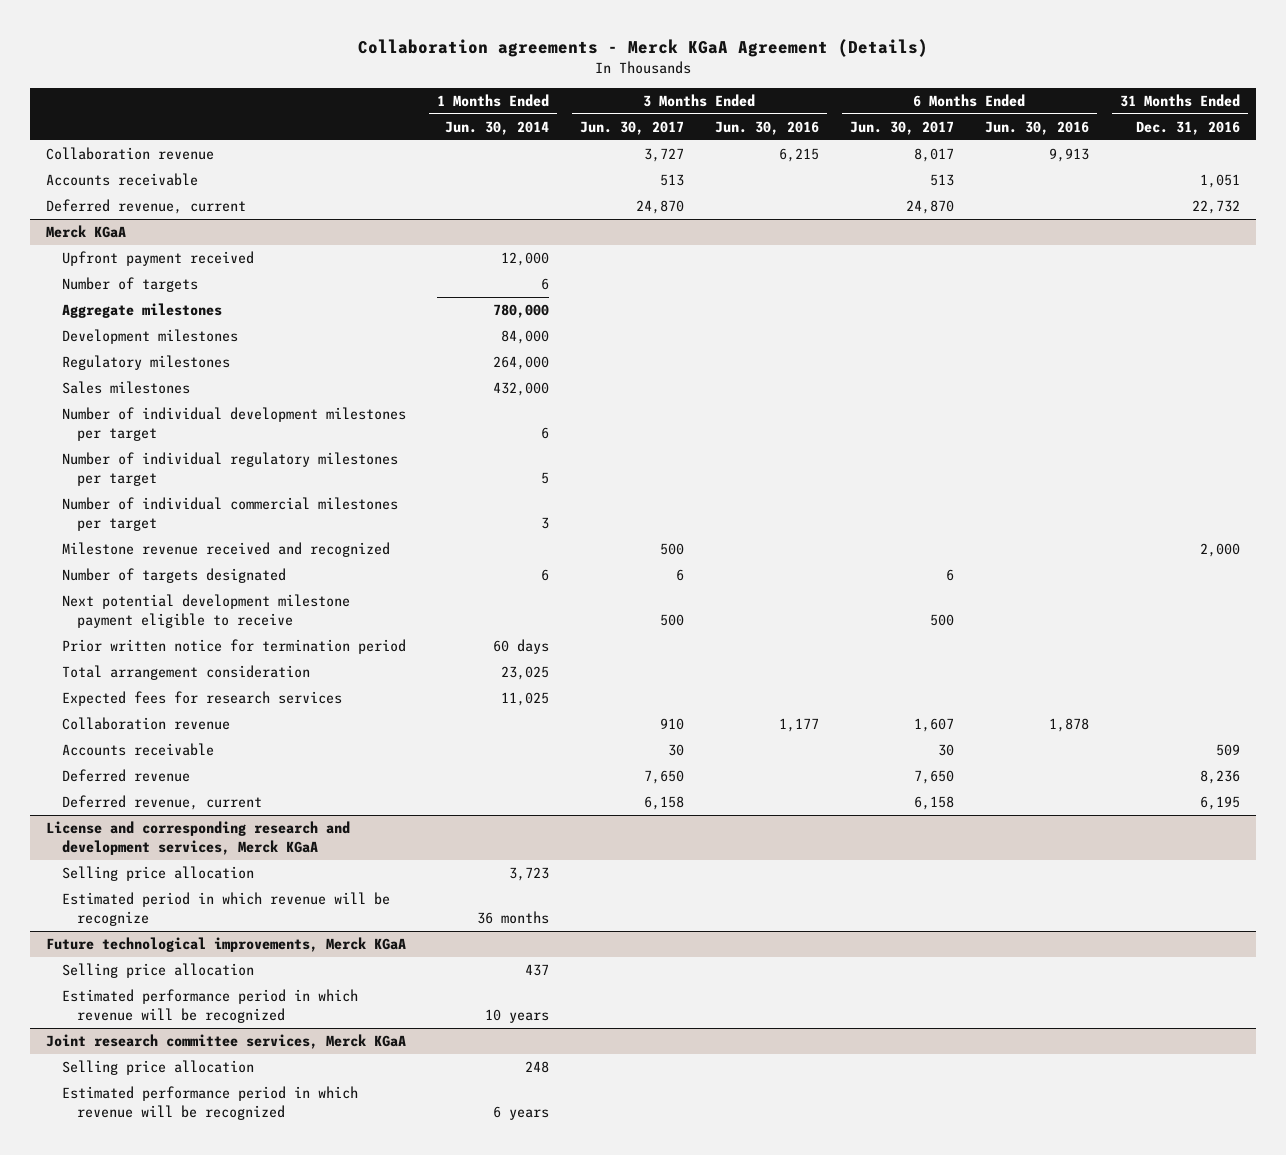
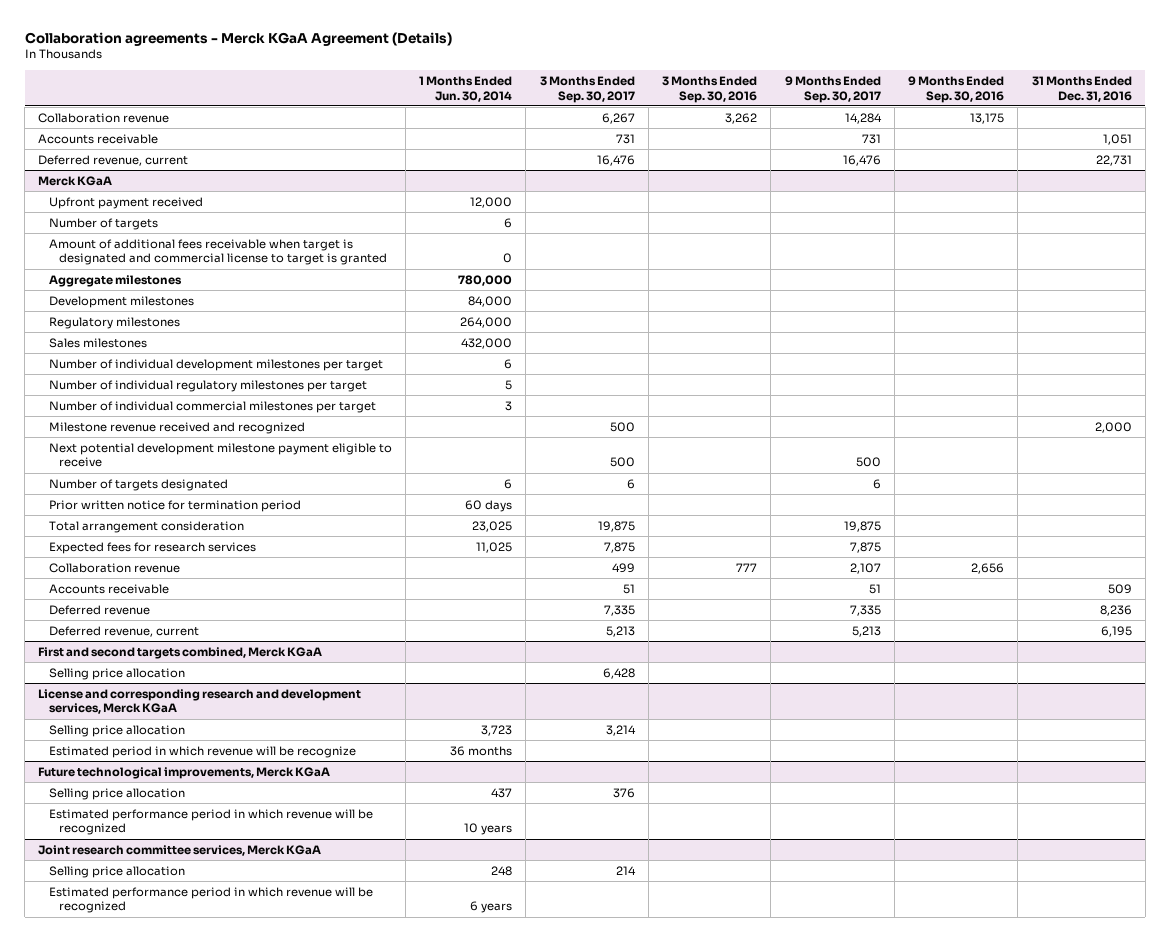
- | 1 Months Ended Jun. 30, 2014 | 3 Months Ended Jun. 30, 2017 | 3 Months Ended Jun. 30, 2016 | 6 Months Ended Jun. 30, 2017 | 6 Months Ended Jun. 30, 2016 | 31 Months Ended Dec. 31, 2016
+ | 1 Months Ended Jun. 30, 2014 | 3 Months Ended Sep. 30, 2017 | 3 Months Ended Sep. 30, 2016 | 9 Months Ended Sep. 30, 2017 | 9 Months Ended Sep. 30, 2016 | 31 Months Ended Dec. 31, 2016
- Deferred revenue, current | | 24,870 | | 24,870 | | 22,732
+ Deferred revenue, current | | 16,476 | | 16,476 | | 22,731
@ Merck KGaA
+ Amount of additional fees receivable when target is designated and commercial license to target is granted | 0 | | | | |
moved down: Number of targets designated | 6 | 6 | | 6 | |
+ First and second targets combined, Merck KGaA
+ Selling price allocation | | 6,428 | | | |

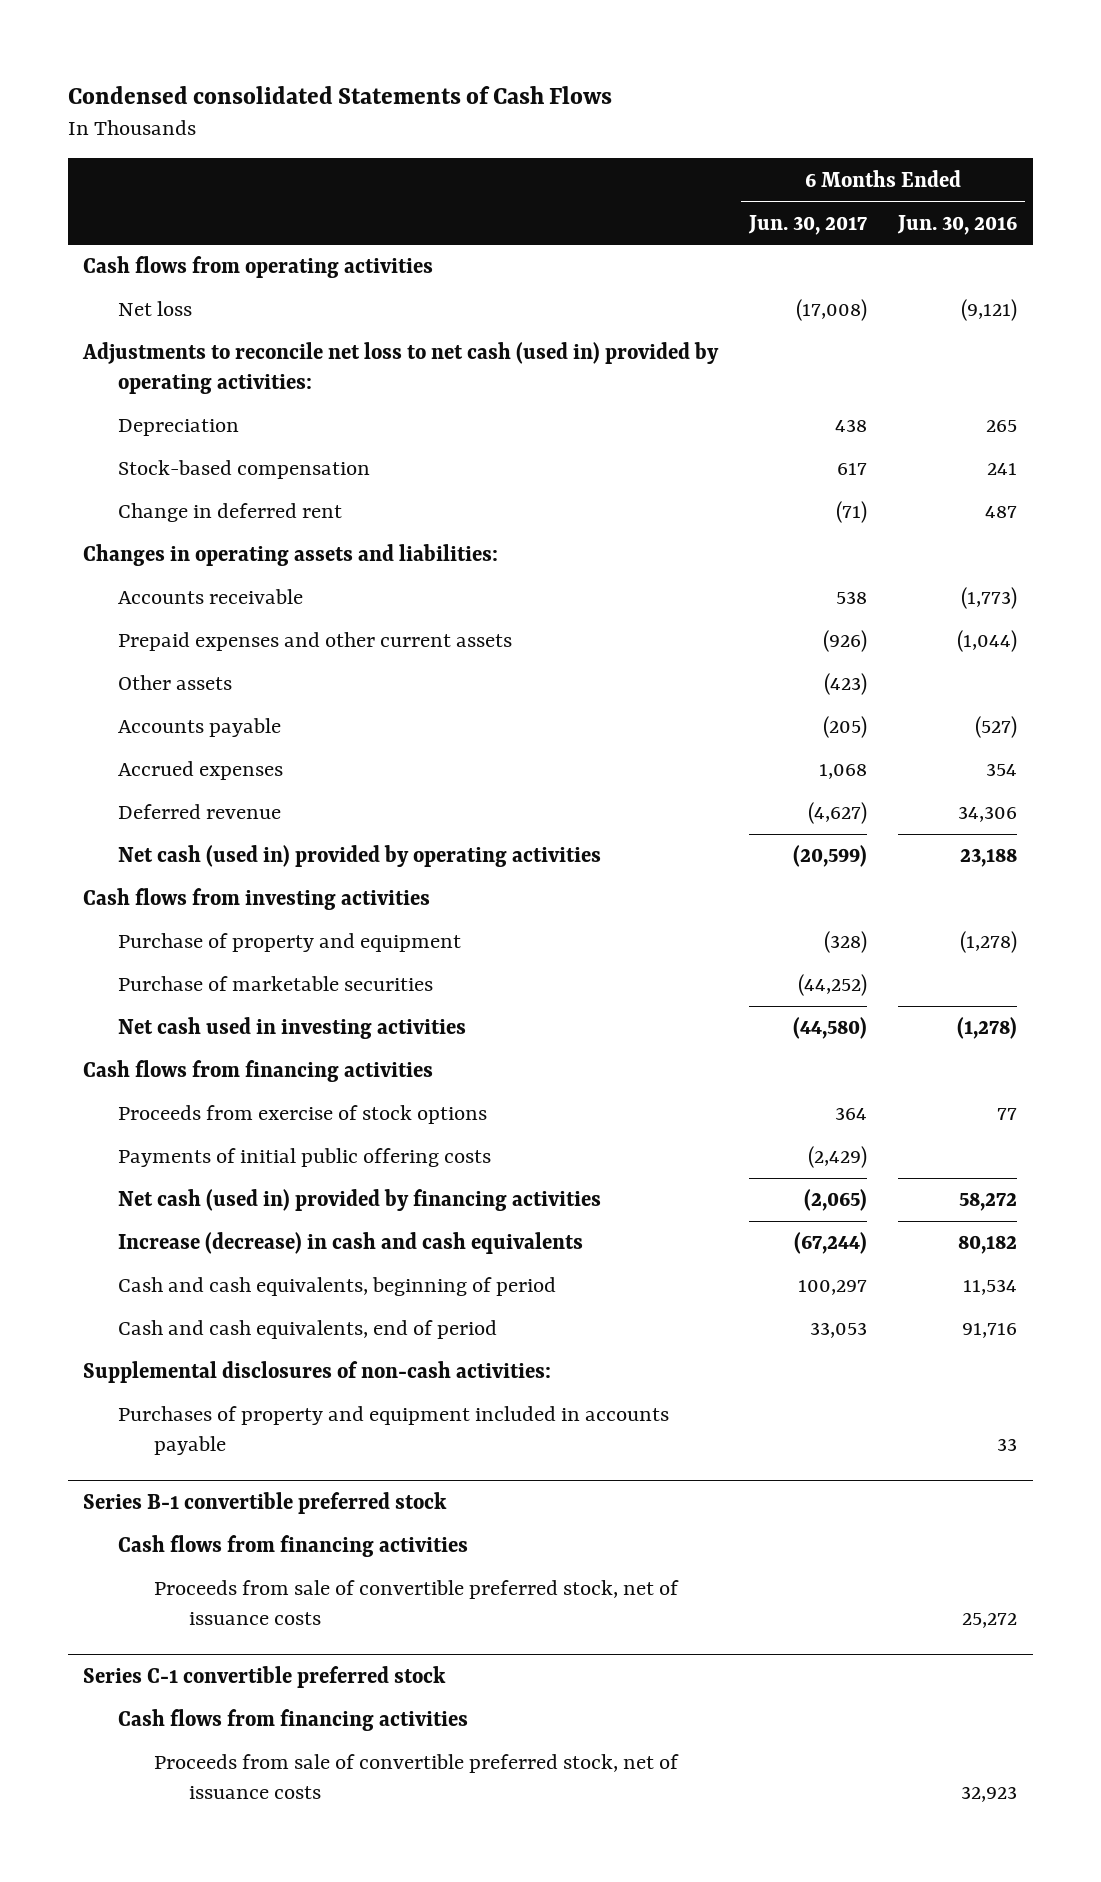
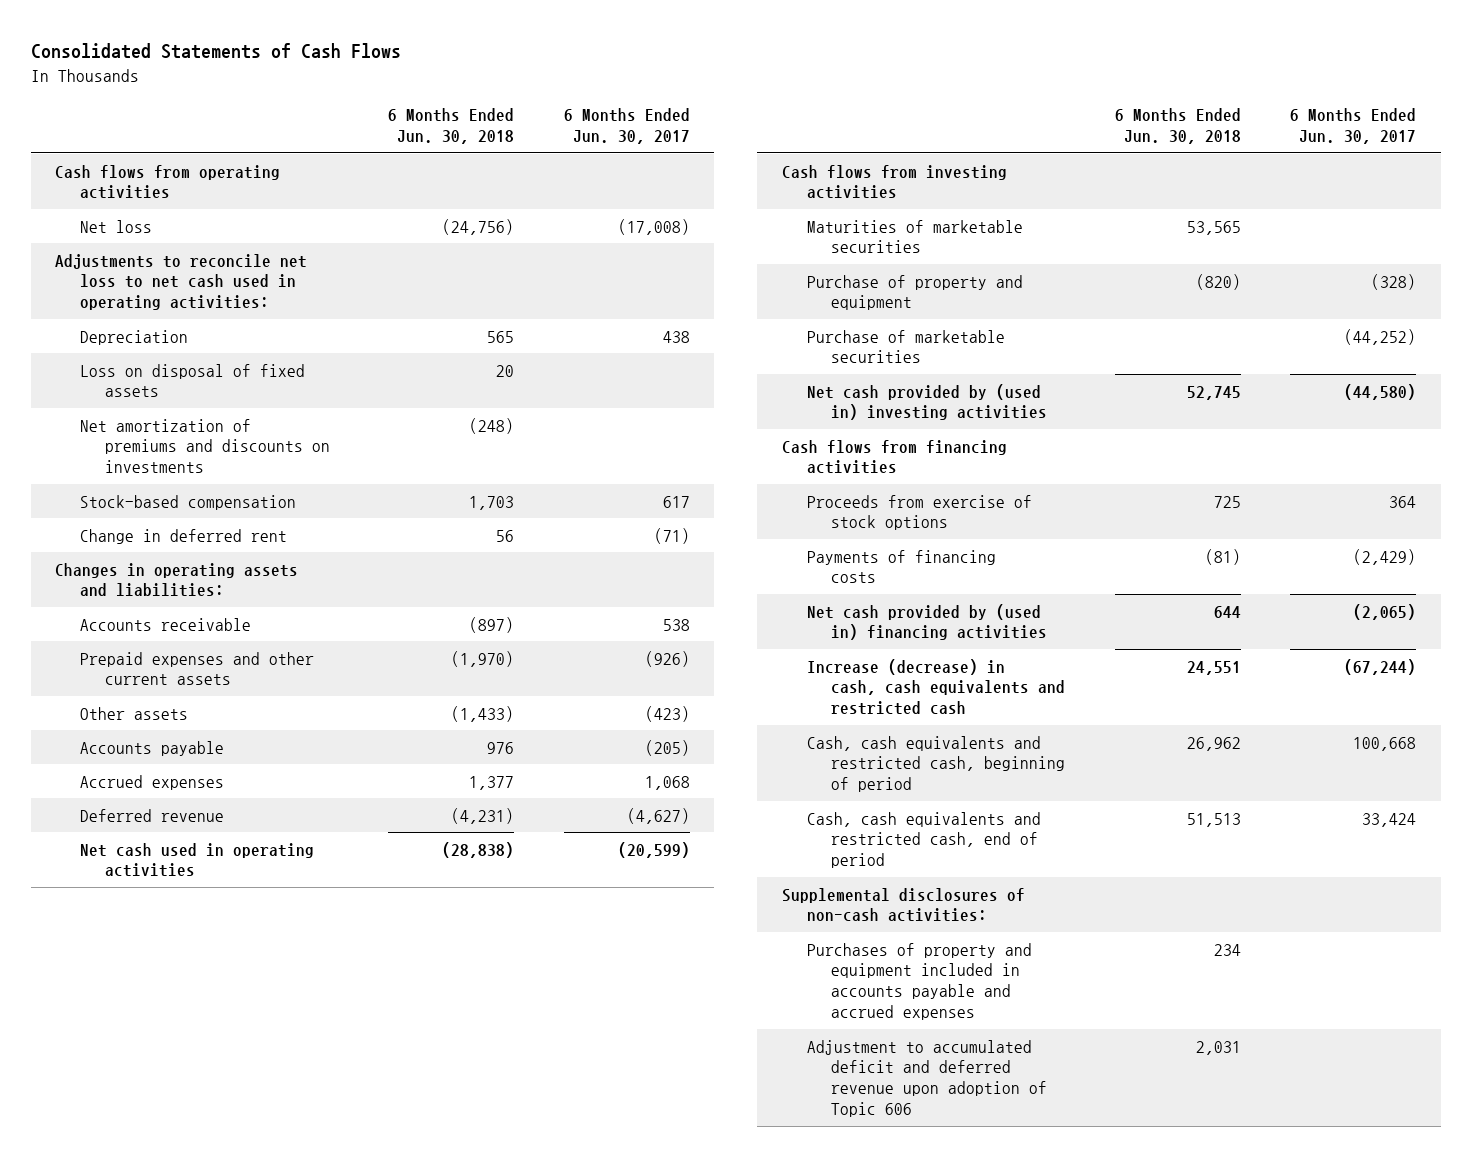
- Condensed consolidated Statements of Cash Flows
+ Consolidated Statements of Cash Flows
- | 6 Months Ended Jun. 30, 2017 | 6 Months Ended Jun. 30, 2016
+ | 6 Months Ended Jun. 30, 2018 | 6 Months Ended Jun. 30, 2017
- Adjustments to reconcile net loss to net cash (used in) provided by operating activities:
+ Adjustments to reconcile net loss to net cash used in operating activities:
+ Loss on disposal of fixed assets | 20 |
+ Net amortization of premiums and discounts on investments | (248) |
- Net cash (used in) provided by operating activities | (20,599) | 23,188
+ Net cash used in operating activities | (28,838) | (20,599)
+ Maturities of marketable securities | 53,565 |
- Net cash used in investing activities | (44,580) | (1,278)
+ Net cash provided by (used in) investing activities | 52,745 | (44,580)
- Payments of initial public offering costs | (2,429) |
- Net cash (used in) provided by financing activities | (2,065) | 58,272
- Increase (decrease) in cash and cash equivalents | (67,244) | 80,182
- Cash and cash equivalents, beginning of period | 100,297 | 11,534
- Cash and cash equivalents, end of period | 33,053 | 91,716
+ Payments of financing costs | (81) | (2,429)
+ Net cash provided by (used in) financing activities | 644 | (2,065)
+ Increase (decrease) in cash, cash equivalents and restricted cash | 24,551 | (67,244)
+ Cash, cash equivalents and restricted cash, beginning of period | 26,962 | 100,668
+ Cash, cash equivalents and restricted cash, end of period | 51,513 | 33,424
- Purchases of property and equipment included in accounts payable | | 33
- Series B-1 convertible preferred stock
- Cash flows from financing activities
- Proceeds from sale of convertible preferred stock, net of issuance costs | | 25,272
- Series C-1 convertible preferred stock
- Cash flows from financing activities
- Proceeds from sale of convertible preferred stock, net of issuance costs | | 32,923
+ Purchases of property and equipment included in accounts payable and accrued expenses | 234 |
+ Adjustment to accumulated deficit and deferred revenue upon adoption of Topic 606 | 2,031 |

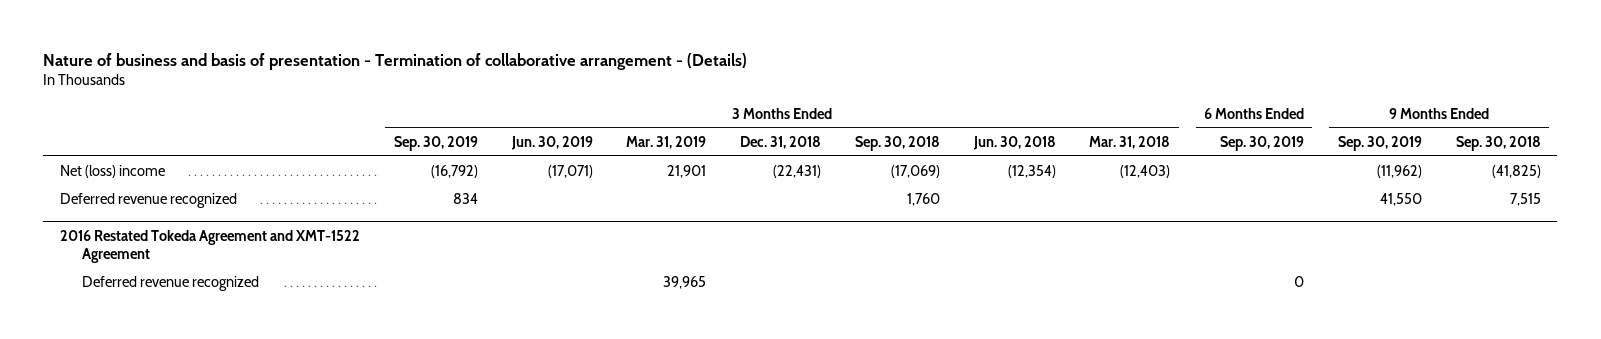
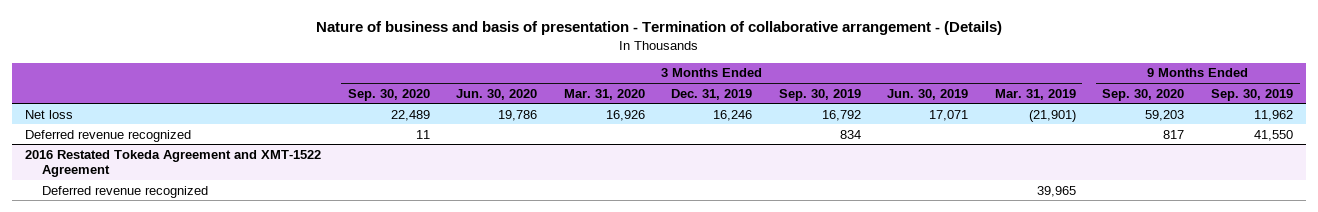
- | 3 Months Ended Sep. 30, 2019 | 3 Months Ended Jun. 30, 2019 | 3 Months Ended Mar. 31, 2019 | 3 Months Ended Dec. 31, 2018 | 3 Months Ended Sep. 30, 2018 | 3 Months Ended Jun. 30, 2018 | 3 Months Ended Mar. 31, 2018 | 6 Months Ended Sep. 30, 2019 | 9 Months Ended Sep. 30, 2019 | 9 Months Ended Sep. 30, 2018
+ | 3 Months Ended Sep. 30, 2020 | 3 Months Ended Jun. 30, 2020 | 3 Months Ended Mar. 31, 2020 | 3 Months Ended Dec. 31, 2019 | 3 Months Ended Sep. 30, 2019 | 3 Months Ended Jun. 30, 2019 | 3 Months Ended Mar. 31, 2019 | 9 Months Ended Sep. 30, 2020 | 9 Months Ended Sep. 30, 2019
- Net (loss) income | (16,792) | (17,071) | 21,901 | (22,431) | (17,069) | (12,354) | (12,403) | | (11,962) | (41,825)
+ Net loss | 22,489 | 19,786 | 16,926 | 16,246 | 16,792 | 17,071 | (21,901) | 59,203 | 11,962

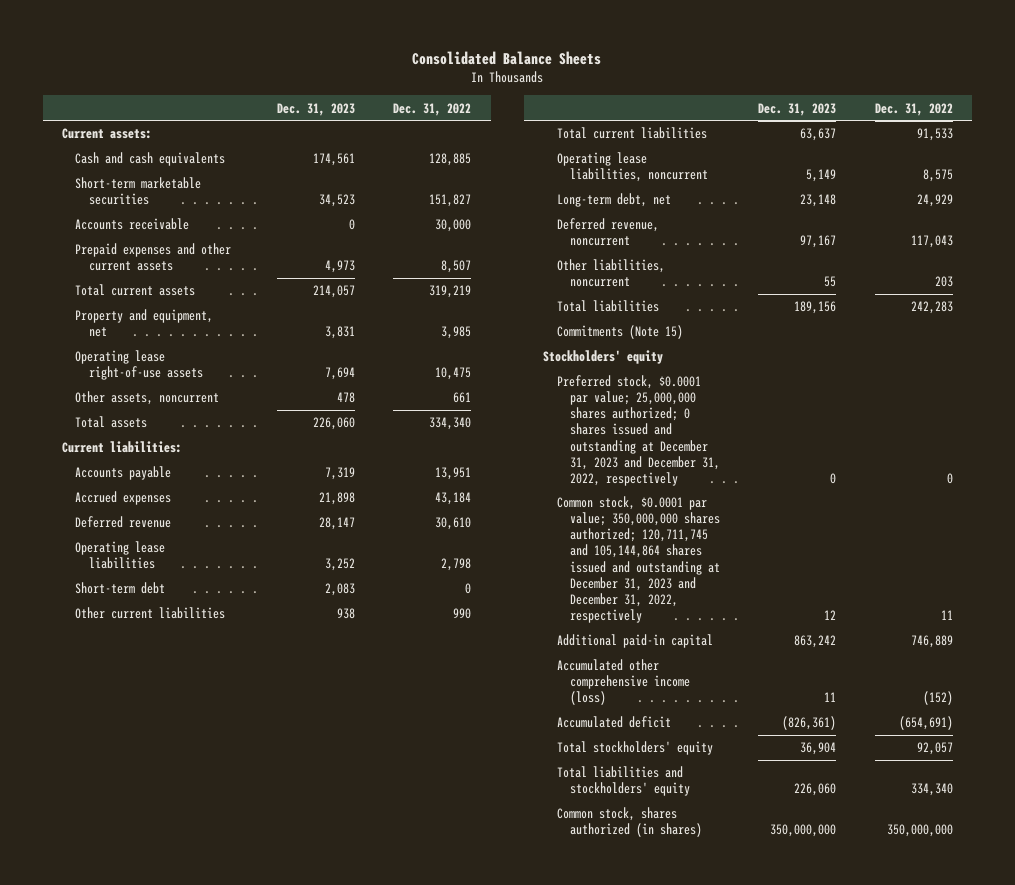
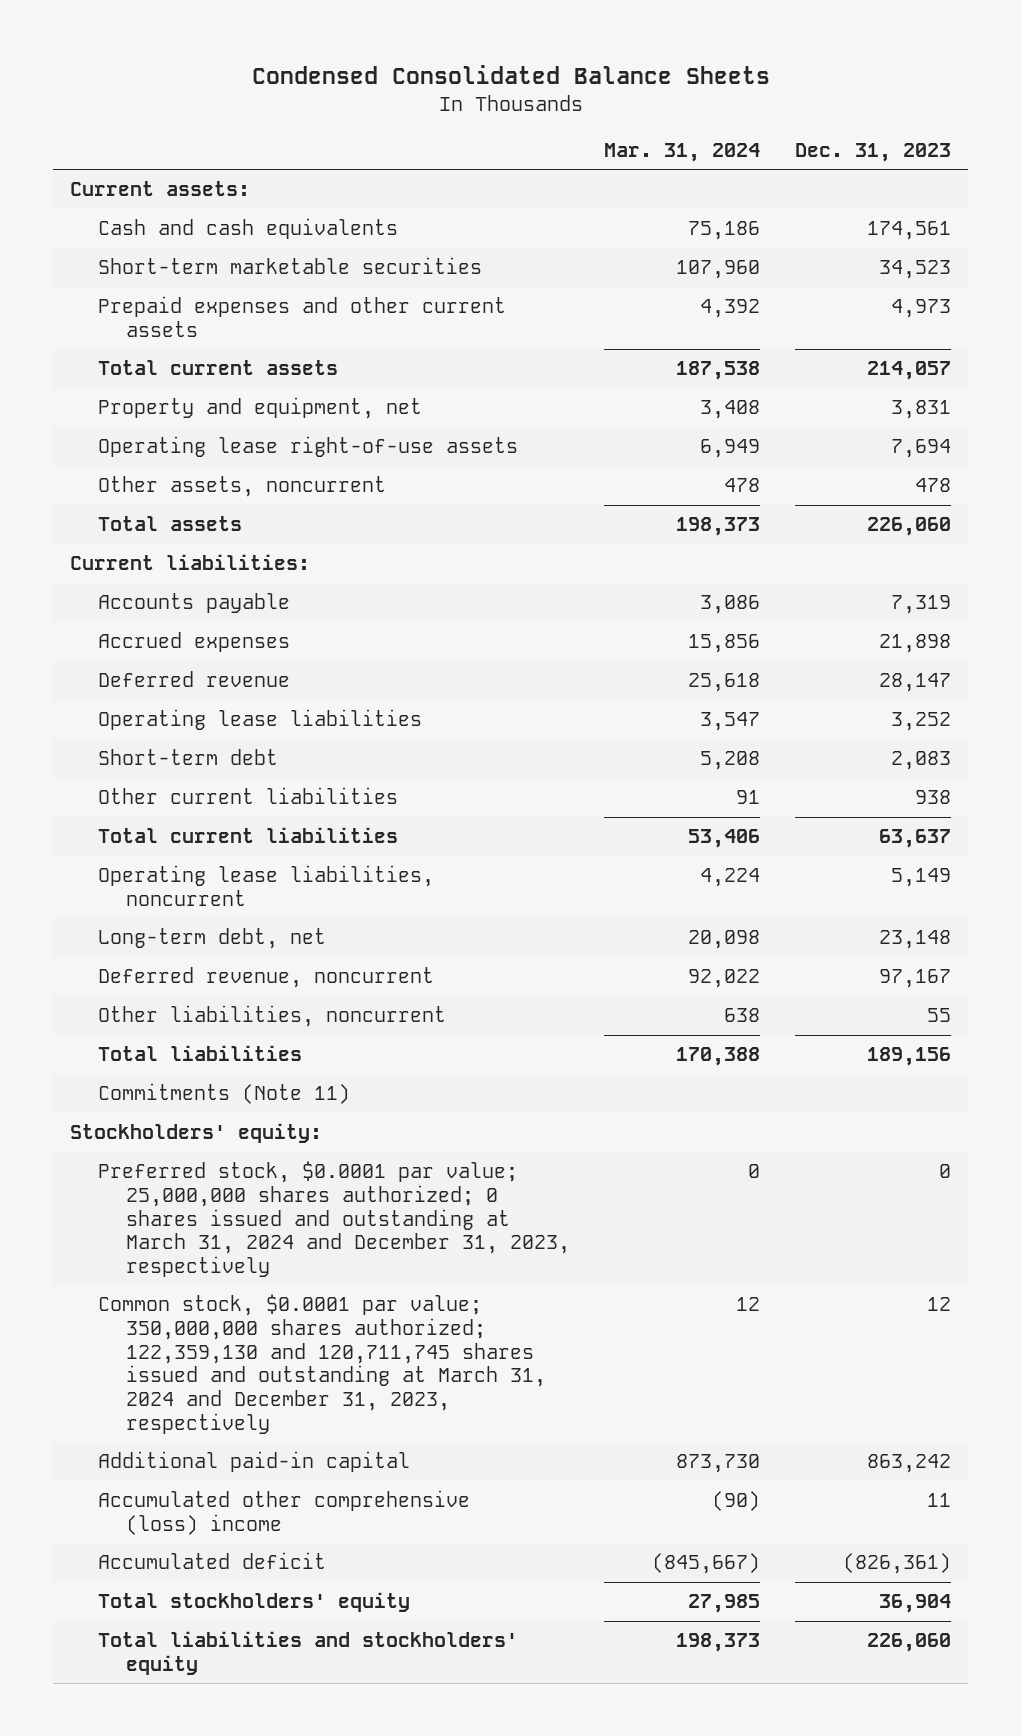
- Consolidated Balance Sheets
+ Condensed Consolidated Balance Sheets
- | Dec. 31, 2023 | Dec. 31, 2022
+ | Mar. 31, 2024 | Dec. 31, 2023
- Accounts receivable | 0 | 30,000
- Commitments (Note 15)
- Stockholders' equity
- Preferred stock, $0.0001 par value; 25,000,000 shares authorized; 0 shares issued and outstanding at December 31, 2023 and December 31, 2022, respectively | 0 | 0
- Common stock, $0.0001 par value; 350,000,000 shares authorized; 120,711,745 and 105,144,864 shares issued and outstanding at December 31, 2023 and December 31, 2022, respectively | 12 | 11
+ Commitments (Note 11)
+ Stockholders' equity:
+ Preferred stock, $0.0001 par value; 25,000,000 shares authorized; 0 shares issued and outstanding at March 31, 2024 and December 31, 2023, respectively | 0 | 0
+ Common stock, $0.0001 par value; 350,000,000 shares authorized; 122,359,130 and 120,711,745 shares issued and outstanding at March 31, 2024 and December 31, 2023, respectively | 12 | 12
- Accumulated other comprehensive income (loss) | 11 | (152)
+ Accumulated other comprehensive (loss) income | (90) | 11
- Common stock, shares authorized (in shares) | 350,000,000 | 350,000,000

